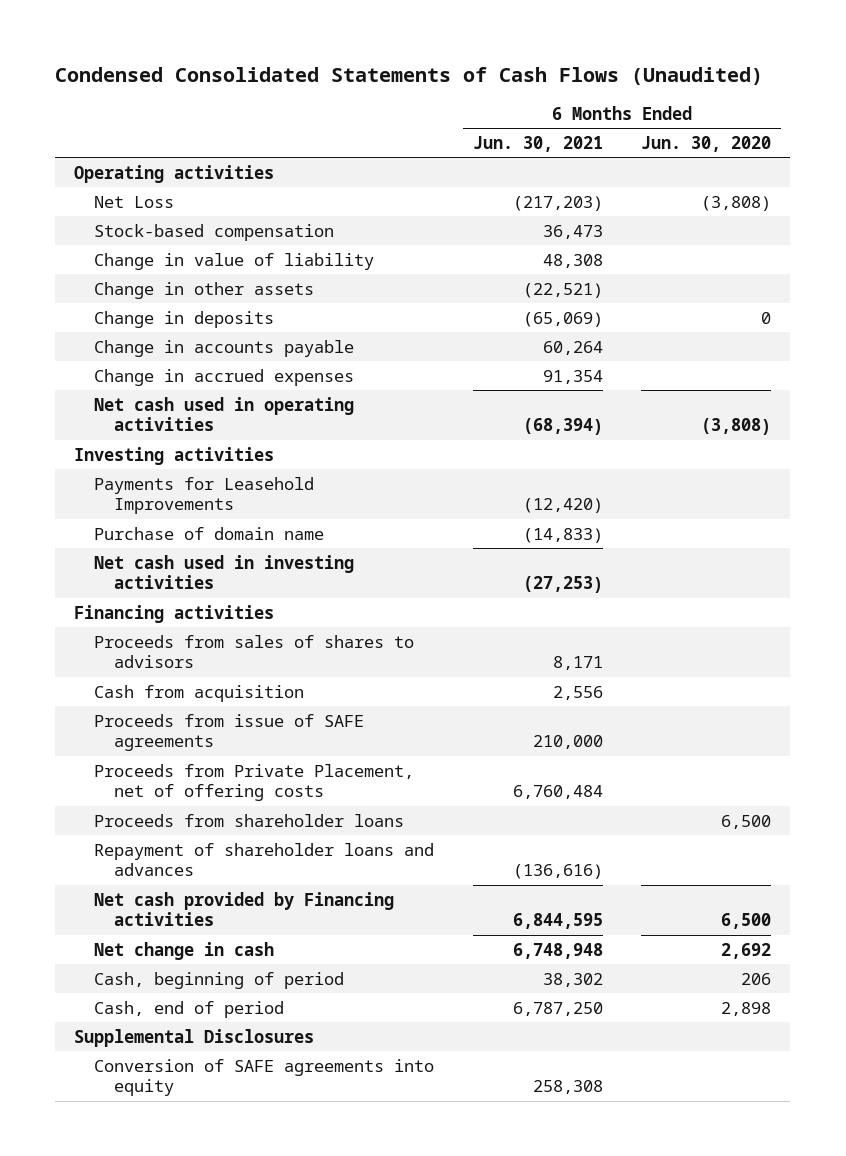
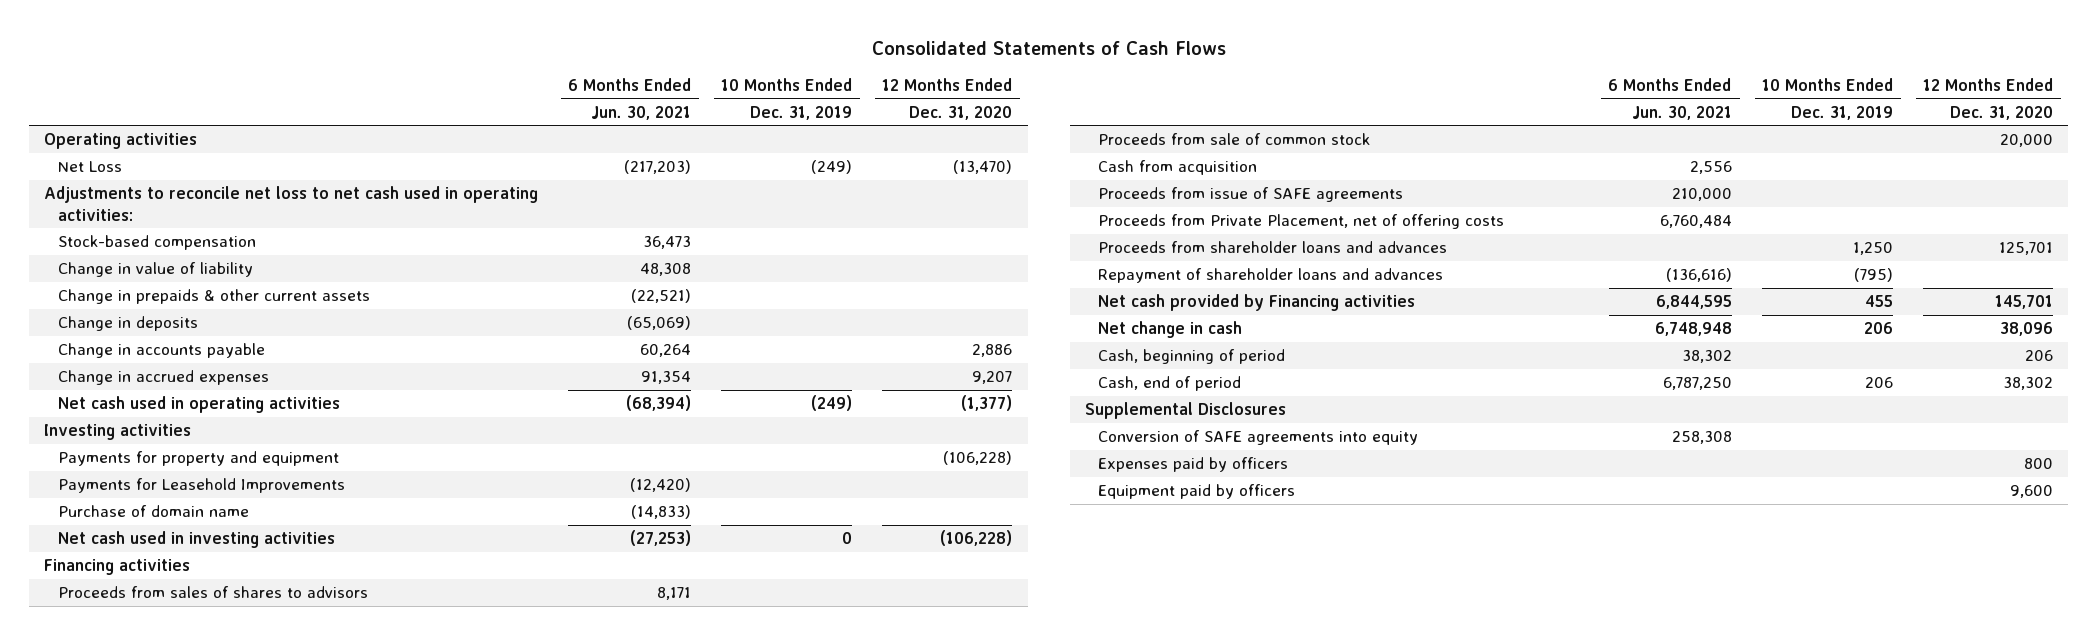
- Condensed Consolidated Statements of Cash Flows (Unaudited)
+ Consolidated Statements of Cash Flows
- | 6 Months Ended Jun. 30, 2021 | 6 Months Ended Jun. 30, 2020
+ | 6 Months Ended Jun. 30, 2021 | 10 Months Ended Dec. 31, 2019 | 12 Months Ended Dec. 31, 2020
+ Adjustments to reconcile net loss to net cash used in operating activities:
- Change in other assets | (22,521) |
+ Change in prepaids & other current assets | (22,521) | |
+ Payments for property and equipment | | | (106,228)
+ Proceeds from sale of common stock | | | 20,000
- Proceeds from shareholder loans | | 6,500
+ Proceeds from shareholder loans and advances | | 1,250 | 125,701
+ Expenses paid by officers | | | 800
+ Equipment paid by officers | | | 9,600

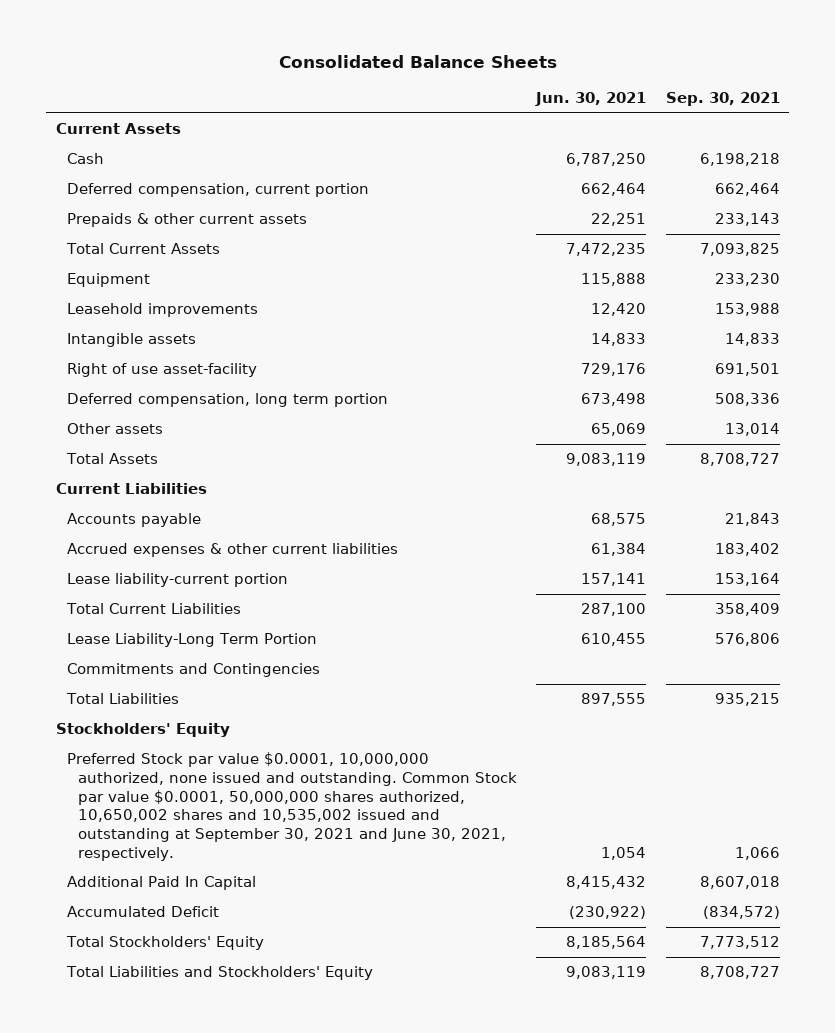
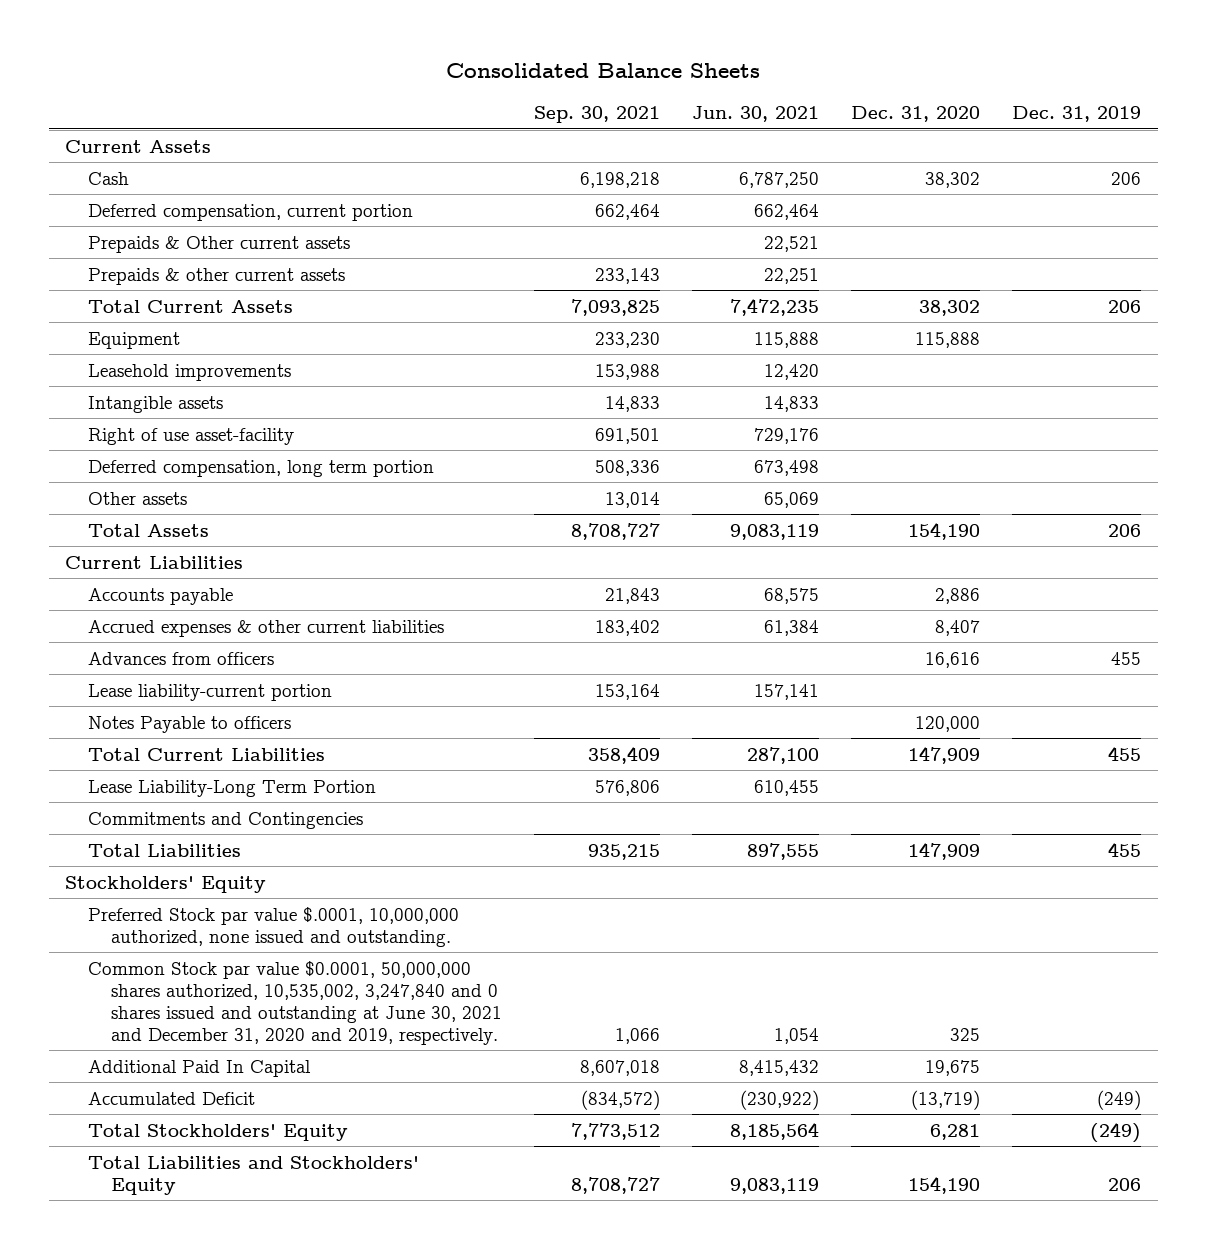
- | Jun. 30, 2021 | Sep. 30, 2021
+ | Sep. 30, 2021 | Jun. 30, 2021 | Dec. 31, 2020 | Dec. 31, 2019
+ Prepaids & Other current assets | | 22,521 | |
+ Advances from officers | | | 16,616 | 455
+ Notes Payable to officers | | | 120,000 |
- Preferred Stock par value $0.0001, 10,000,000 authorized, none issued and outstanding. Common Stock par value $0.0001, 50,000,000 shares authorized, 10,650,002 shares and 10,535,002 issued and outstanding at September 30, 2021 and June 30, 2021, respectively. | 1,054 | 1,066
+ Preferred Stock par value $.0001, 10,000,000 authorized, none issued and outstanding.
+ Common Stock par value $0.0001, 50,000,000 shares authorized, 10,535,002, 3,247,840 and 0 shares issued and outstanding at June 30, 2021 and December 31, 2020 and 2019, respectively. | 1,066 | 1,054 | 325 |

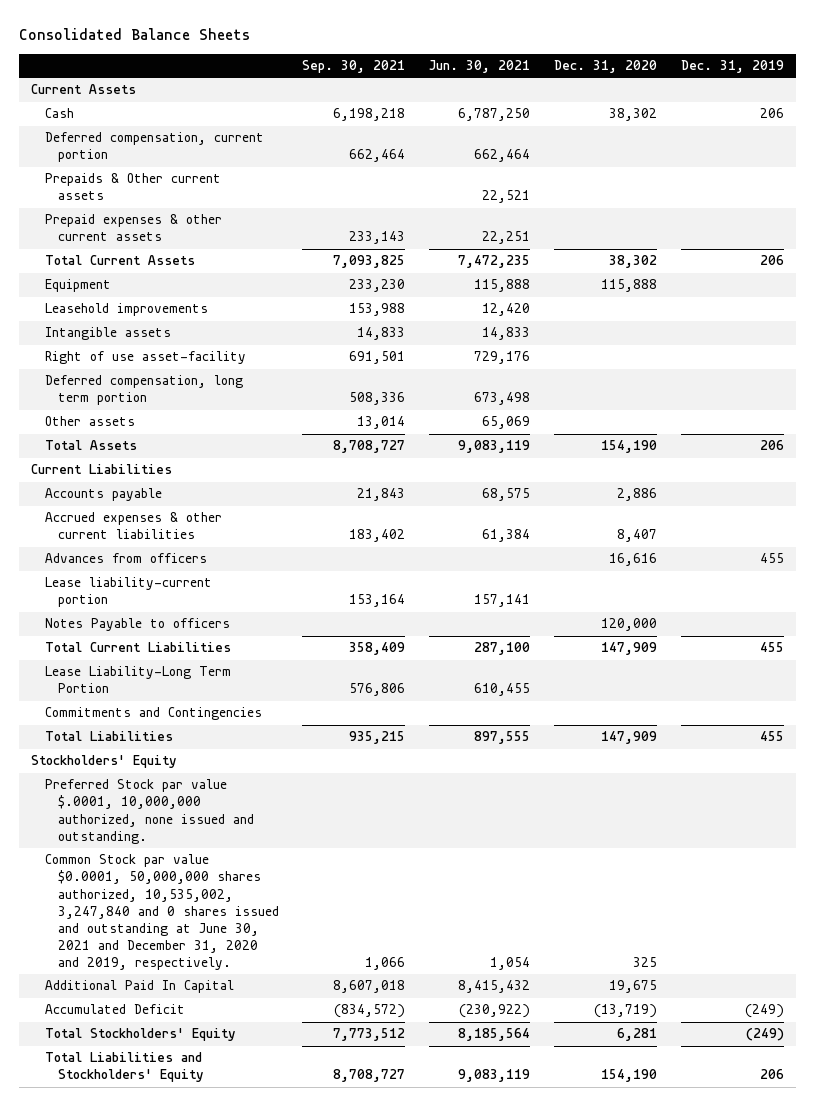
- Prepaids & other current assets | 233,143 | 22,251 | |
+ Prepaid expenses & other current assets | 233,143 | 22,251 | |

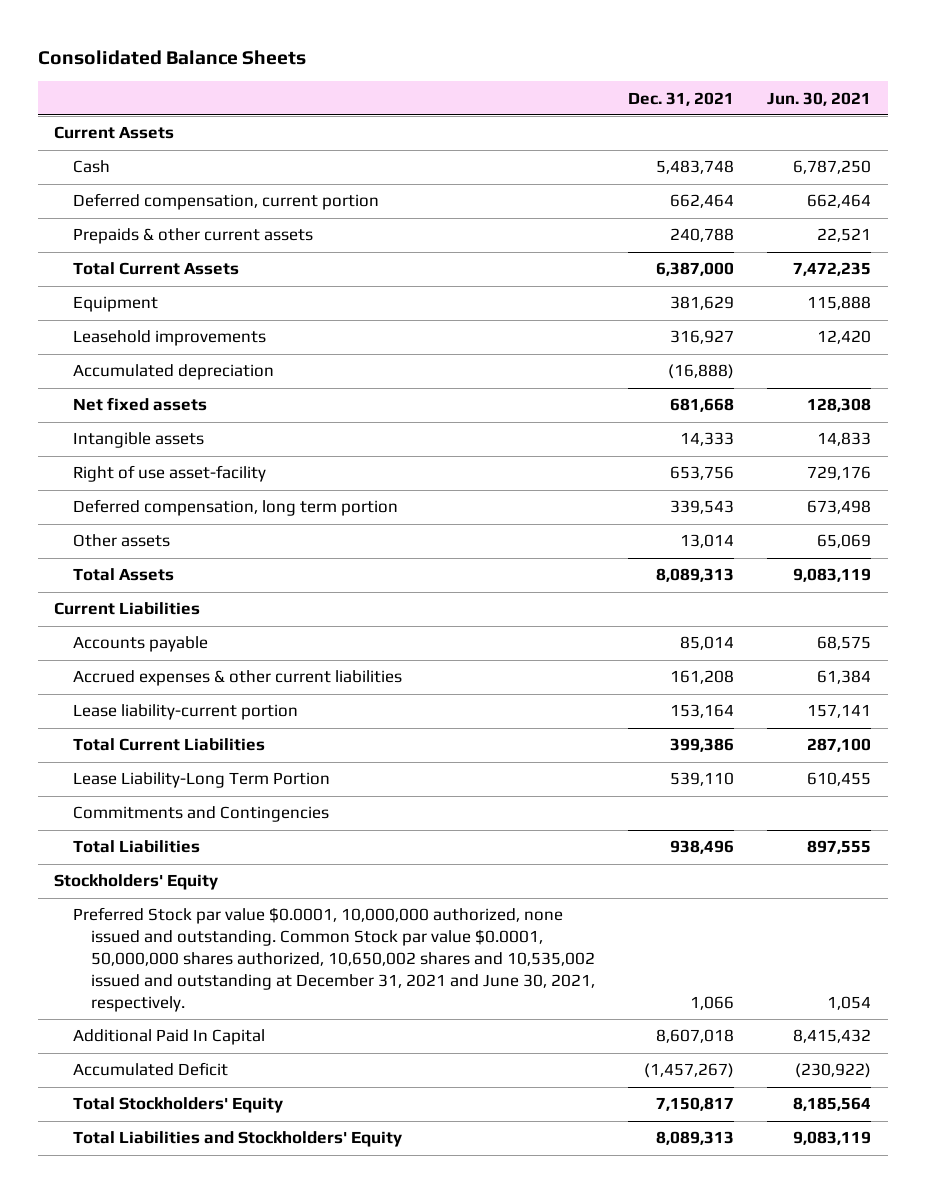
- | Sep. 30, 2021 | Jun. 30, 2021 | Dec. 31, 2020 | Dec. 31, 2019
+ | Dec. 31, 2021 | Jun. 30, 2021
- Prepaids & Other current assets | | 22,521 | |
- Prepaid expenses & other current assets | 233,143 | 22,251 | |
+ Prepaids & other current assets | 240,788 | 22,521
+ Accumulated depreciation | (16,888) |
+ Net fixed assets | 681,668 | 128,308
- Advances from officers | | | 16,616 | 455
- Notes Payable to officers | | | 120,000 |
- Preferred Stock par value $.0001, 10,000,000 authorized, none issued and outstanding.
- Common Stock par value $0.0001, 50,000,000 shares authorized, 10,535,002, 3,247,840 and 0 shares issued and outstanding at June 30, 2021 and December 31, 2020 and 2019, respectively. | 1,066 | 1,054 | 325 |
+ Preferred Stock par value $0.0001, 10,000,000 authorized, none issued and outstanding. Common Stock par value $0.0001, 50,000,000 shares authorized, 10,650,002 shares and 10,535,002 issued and outstanding at December 31, 2021 and June 30, 2021, respectively. | 1,066 | 1,054

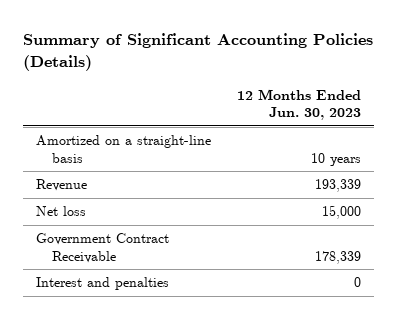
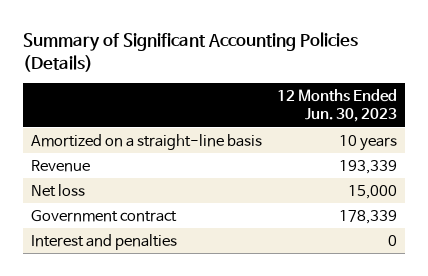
- Government Contract Receivable | 178,339
+ Government contract | 178,339

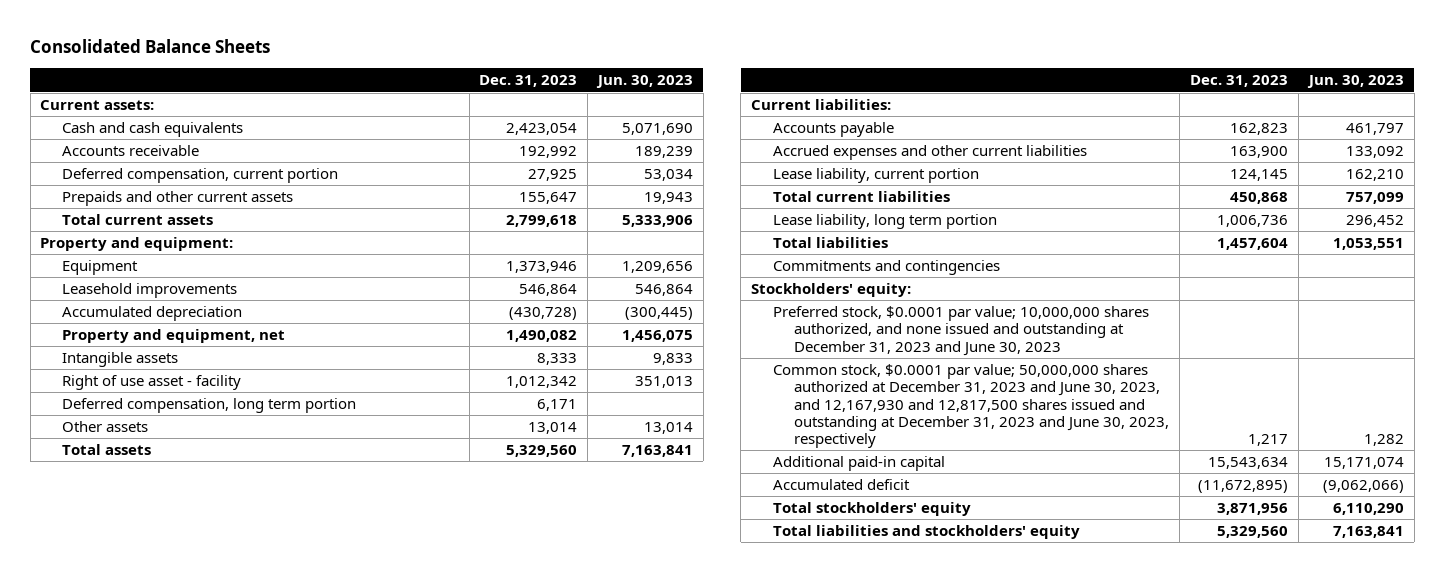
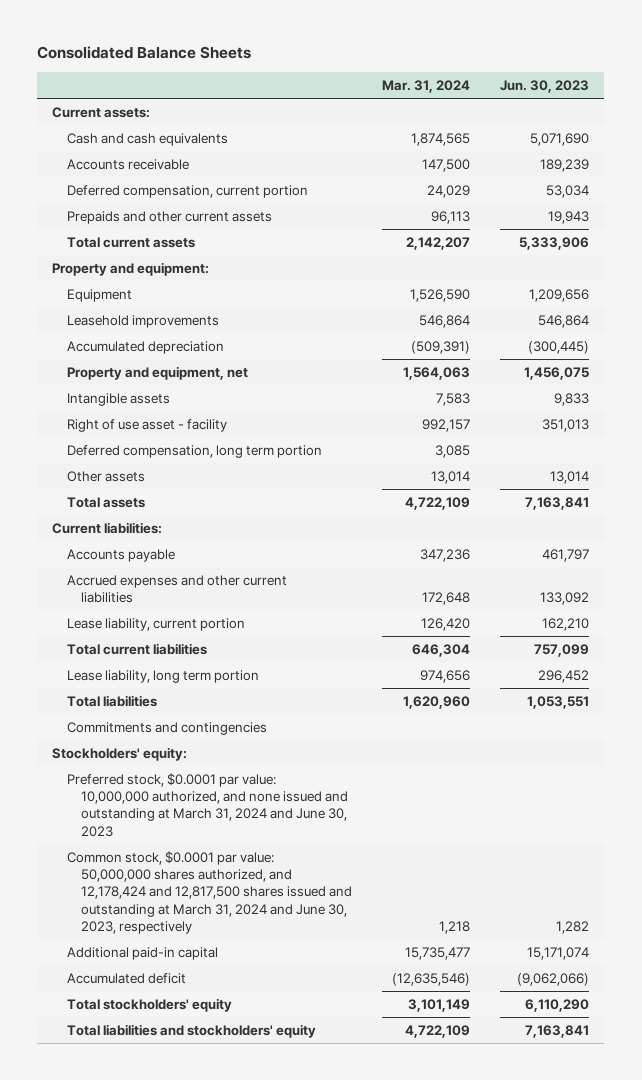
- | Dec. 31, 2023 | Jun. 30, 2023
+ | Mar. 31, 2024 | Jun. 30, 2023
- Preferred stock, $0.0001 par value; 10,000,000 shares authorized, and none issued and outstanding at December 31, 2023 and June 30, 2023
- Common stock, $0.0001 par value; 50,000,000 shares authorized at December 31, 2023 and June 30, 2023, and 12,167,930 and 12,817,500 shares issued and outstanding at December 31, 2023 and June 30, 2023, respectively | 1,217 | 1,282
+ Preferred stock, $0.0001 par value: 10,000,000 authorized, and none issued and outstanding at March 31, 2024 and June 30, 2023
+ Common stock, $0.0001 par value: 50,000,000 shares authorized, and 12,178,424 and 12,817,500 shares issued and outstanding at March 31, 2024 and June 30, 2023, respectively | 1,218 | 1,282

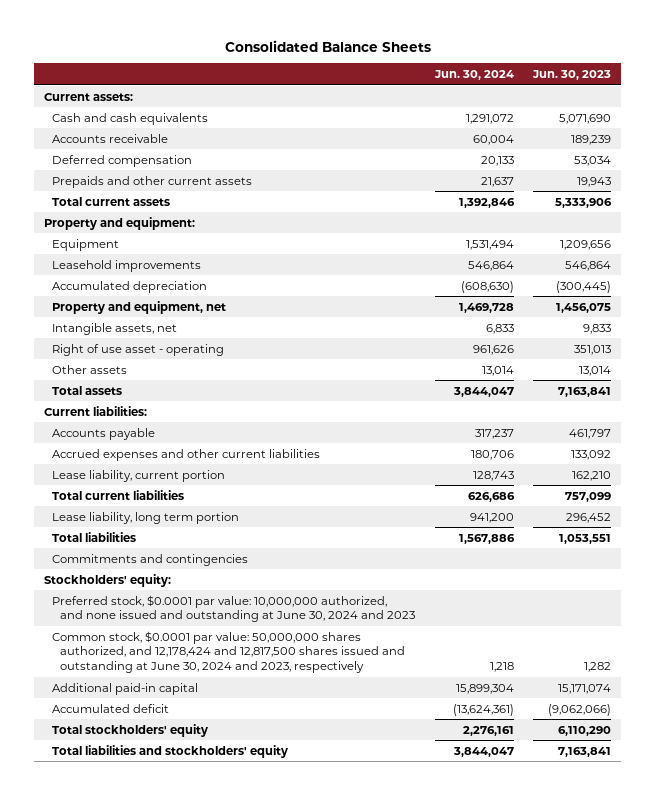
- | Mar. 31, 2024 | Jun. 30, 2023
+ | Jun. 30, 2024 | Jun. 30, 2023
- Deferred compensation, current portion | 24,029 | 53,034
+ Deferred compensation | 20,133 | 53,034
- Intangible assets | 7,583 | 9,833
- Right of use asset - facility | 992,157 | 351,013
- Deferred compensation, long term portion | 3,085 |
+ Intangible assets, net | 6,833 | 9,833
+ Right of use asset - operating | 961,626 | 351,013
- Preferred stock, $0.0001 par value: 10,000,000 authorized, and none issued and outstanding at March 31, 2024 and June 30, 2023
- Common stock, $0.0001 par value: 50,000,000 shares authorized, and 12,178,424 and 12,817,500 shares issued and outstanding at March 31, 2024 and June 30, 2023, respectively | 1,218 | 1,282
+ Preferred stock, $0.0001 par value: 10,000,000 authorized, and none issued and outstanding at June 30, 2024 and 2023
+ Common stock, $0.0001 par value: 50,000,000 shares authorized, and 12,178,424 and 12,817,500 shares issued and outstanding at June 30, 2024 and 2023, respectively | 1,218 | 1,282

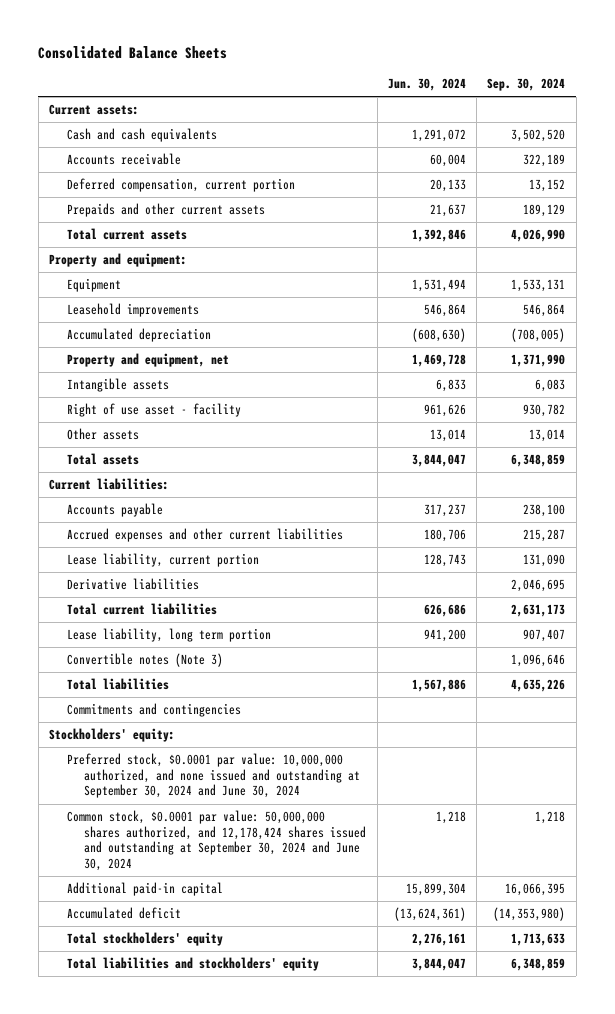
- | Jun. 30, 2024 | Jun. 30, 2023
+ | Jun. 30, 2024 | Sep. 30, 2024
- Deferred compensation | 20,133 | 53,034
+ Deferred compensation, current portion | 20,133 | 13,152
- Intangible assets, net | 6,833 | 9,833
- Right of use asset - operating | 961,626 | 351,013
+ Intangible assets | 6,833 | 6,083
+ Right of use asset - facility | 961,626 | 930,782
+ Derivative liabilities | | 2,046,695
+ Convertible notes (Note 3) | | 1,096,646
- Preferred stock, $0.0001 par value: 10,000,000 authorized, and none issued and outstanding at June 30, 2024 and 2023
- Common stock, $0.0001 par value: 50,000,000 shares authorized, and 12,178,424 and 12,817,500 shares issued and outstanding at June 30, 2024 and 2023, respectively | 1,218 | 1,282
+ Preferred stock, $0.0001 par value: 10,000,000 authorized, and none issued and outstanding at September 30, 2024 and June 30, 2024
+ Common stock, $0.0001 par value: 50,000,000 shares authorized, and 12,178,424 shares issued and outstanding at September 30, 2024 and June 30, 2024 | 1,218 | 1,218

